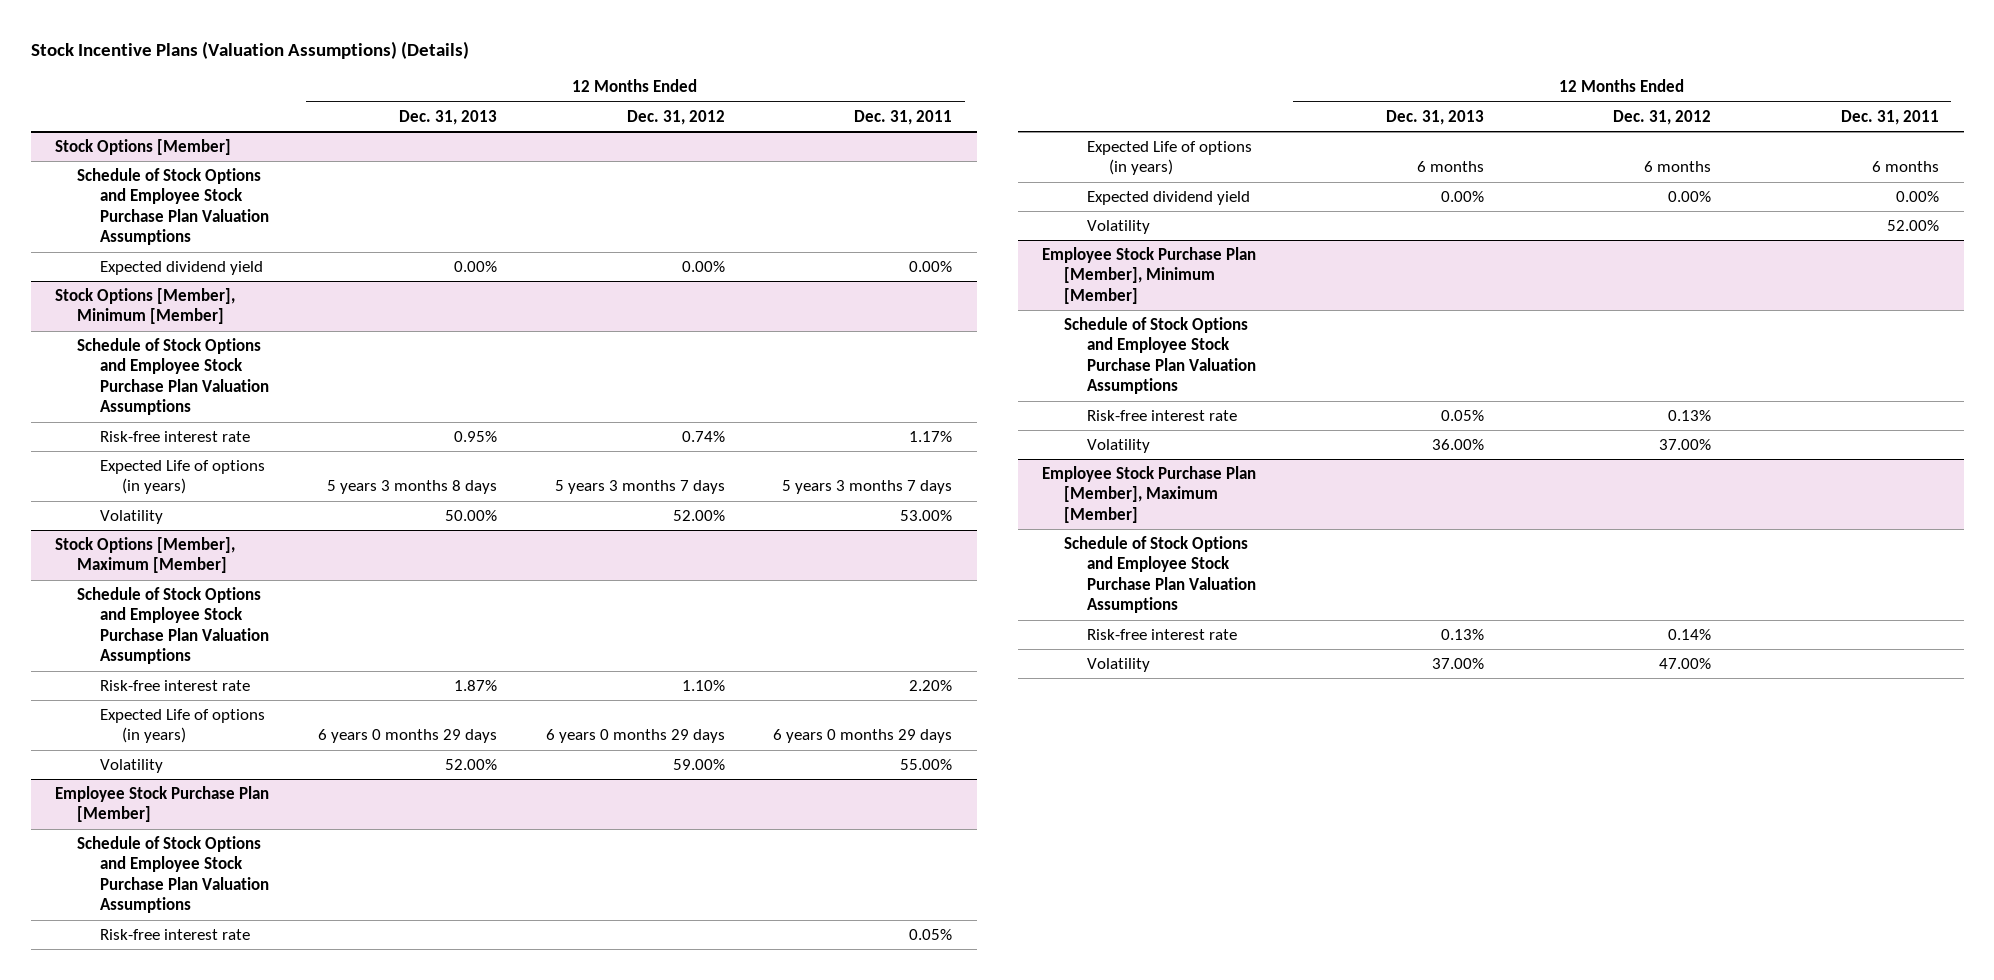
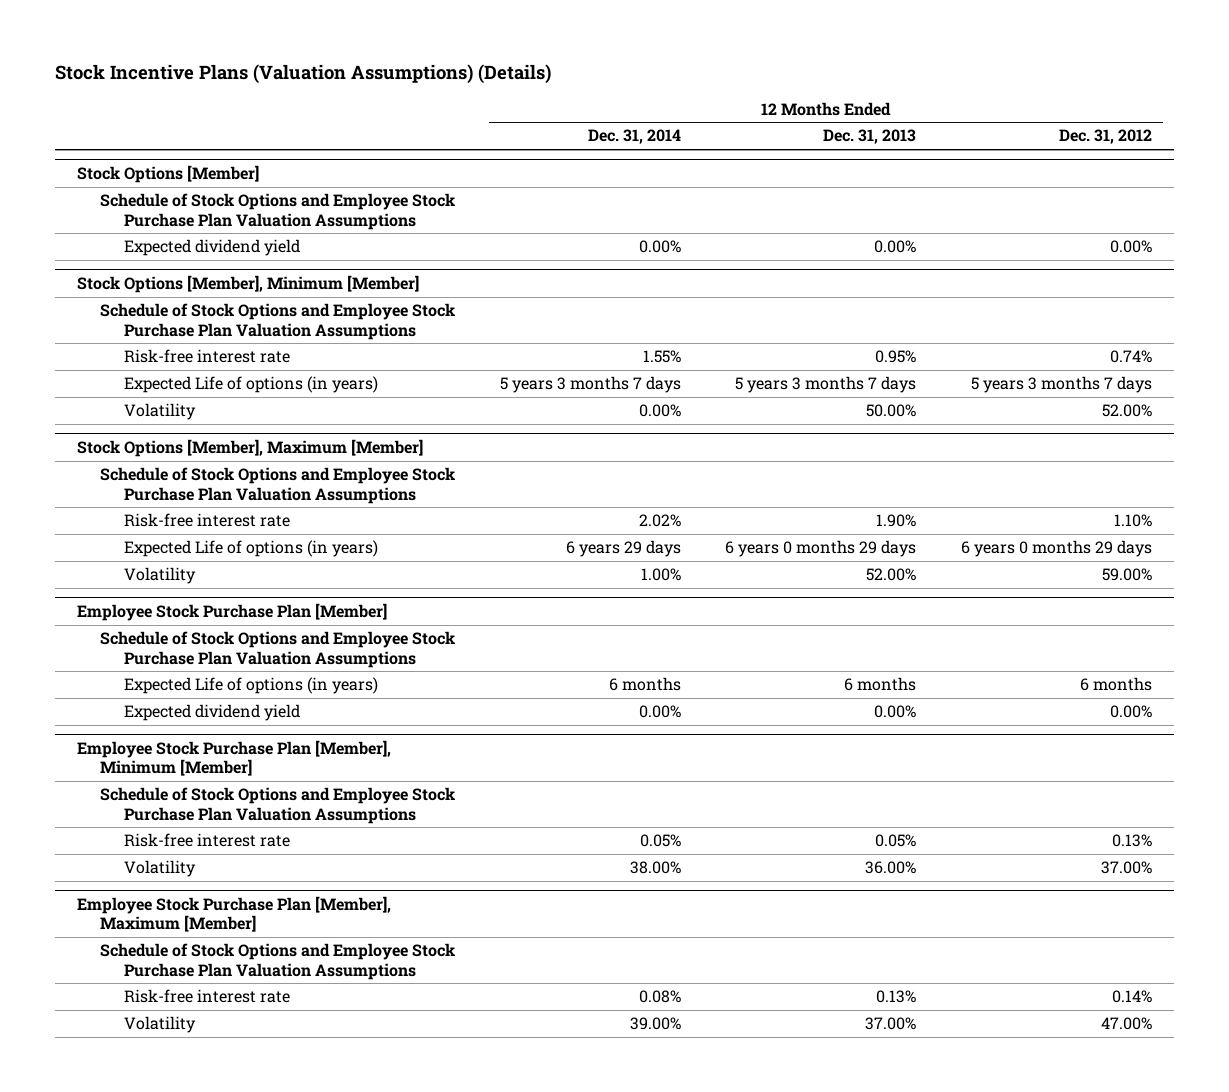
- | 12 Months Ended Dec. 31, 2013 | 12 Months Ended Dec. 31, 2012 | 12 Months Ended Dec. 31, 2011
+ | 12 Months Ended Dec. 31, 2014 | 12 Months Ended Dec. 31, 2013 | 12 Months Ended Dec. 31, 2012
@ Stock Options [Member], Minimum [Member]
- Expected Life of options (in years) | 5 years 3 months 8 days | 5 years 3 months 7 days | 5 years 3 months 7 days
+ Expected Life of options (in years) | 5 years 3 months 7 days | 5 years 3 months 7 days | 5 years 3 months 7 days
@ Stock Options [Member], Maximum [Member]
- Risk-free interest rate | 1.87% | 1.10% | 2.20%
+ Risk-free interest rate | 2.02% | 1.90% | 1.10%
@ Employee Stock Purchase Plan [Member]
- Risk-free interest rate | | | 0.05%
- Volatility | | | 52.00%

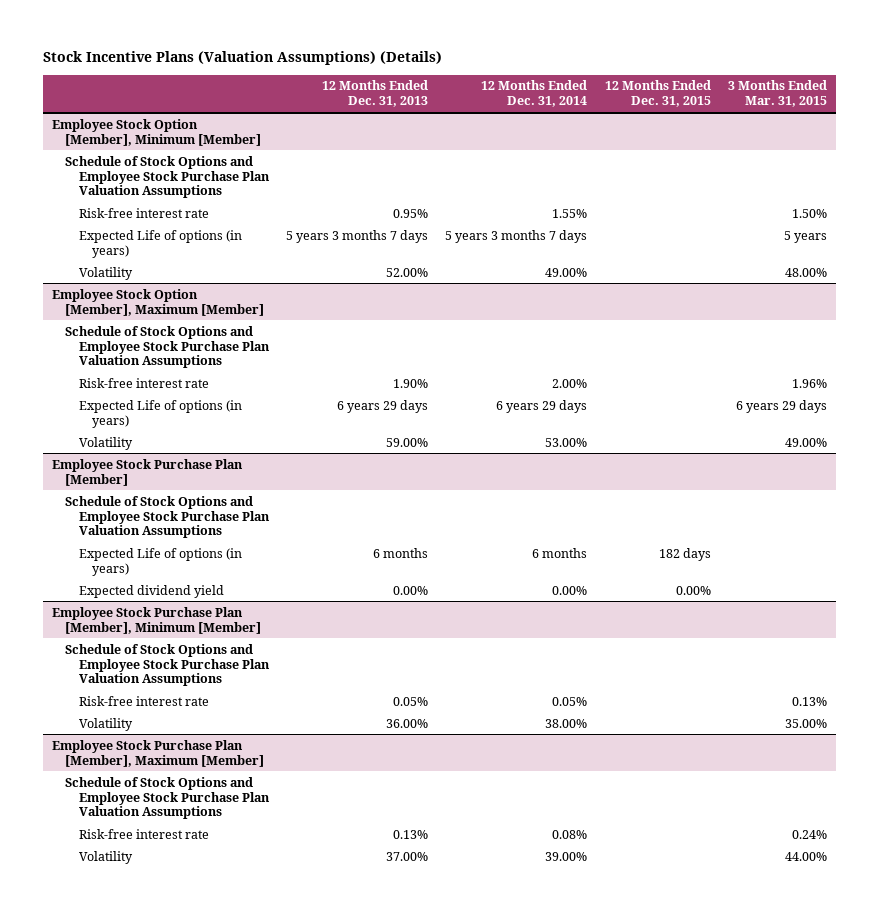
- | 12 Months Ended Dec. 31, 2014 | 12 Months Ended Dec. 31, 2013 | 12 Months Ended Dec. 31, 2012
+ | 12 Months Ended Dec. 31, 2013 | 12 Months Ended Dec. 31, 2014 | 12 Months Ended Dec. 31, 2015 | 3 Months Ended Mar. 31, 2015
- Stock Options [Member]
- Schedule of Stock Options and Employee Stock Purchase Plan Valuation Assumptions
- Expected dividend yield | 0.00% | 0.00% | 0.00%
- Stock Options [Member], Minimum [Member]
+ Employee Stock Option [Member], Minimum [Member]
- Volatility | 0.00% | 50.00% | 52.00%
- Stock Options [Member], Maximum [Member]
+ Volatility | 52.00% | 49.00% | | 48.00%
+ Employee Stock Option [Member], Maximum [Member]
- Risk-free interest rate | 2.02% | 1.90% | 1.10%
- Expected Life of options (in years) | 6 years 29 days | 6 years 0 months 29 days | 6 years 0 months 29 days
- Volatility | 1.00% | 52.00% | 59.00%
+ Risk-free interest rate | 1.90% | 2.00% | | 1.96%
+ Expected Life of options (in years) | 6 years 29 days | 6 years 29 days | | 6 years 29 days
+ Volatility | 59.00% | 53.00% | | 49.00%

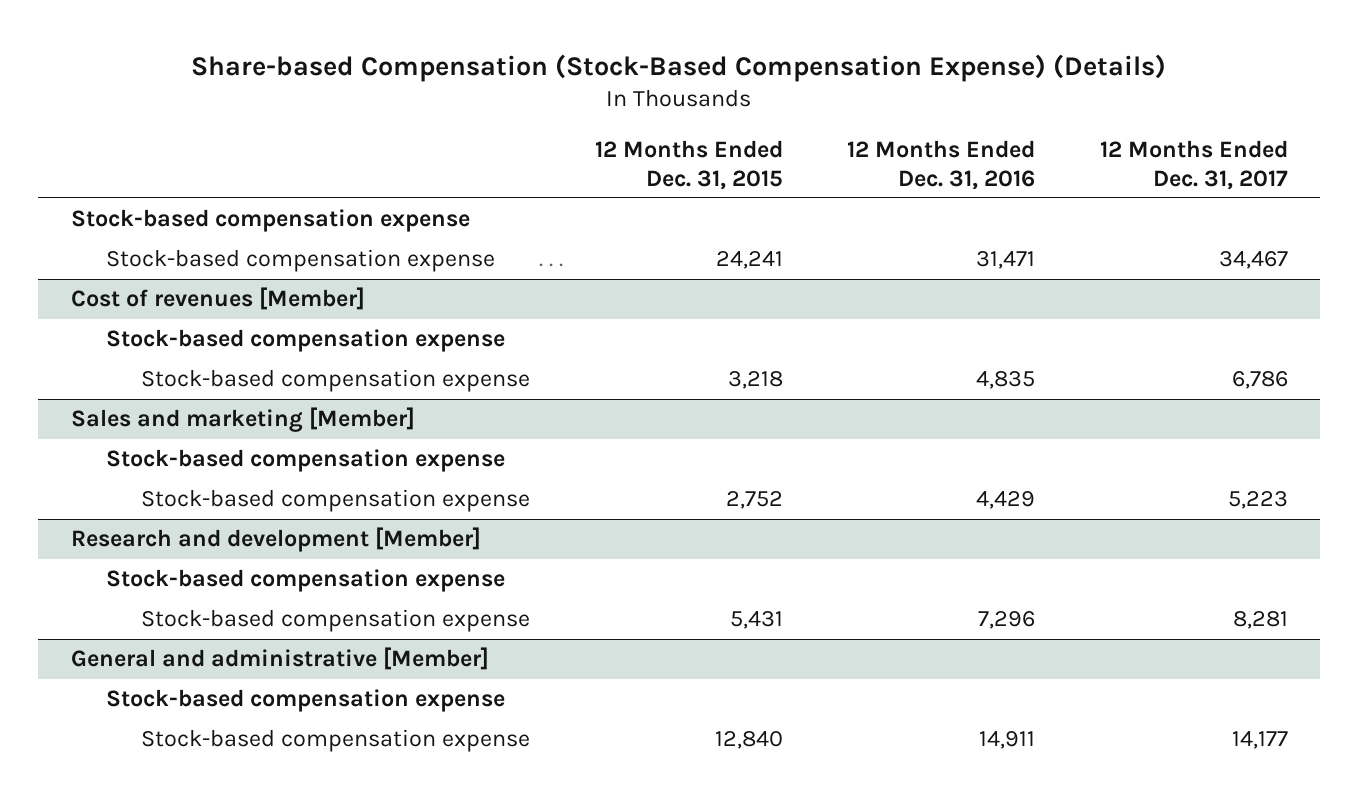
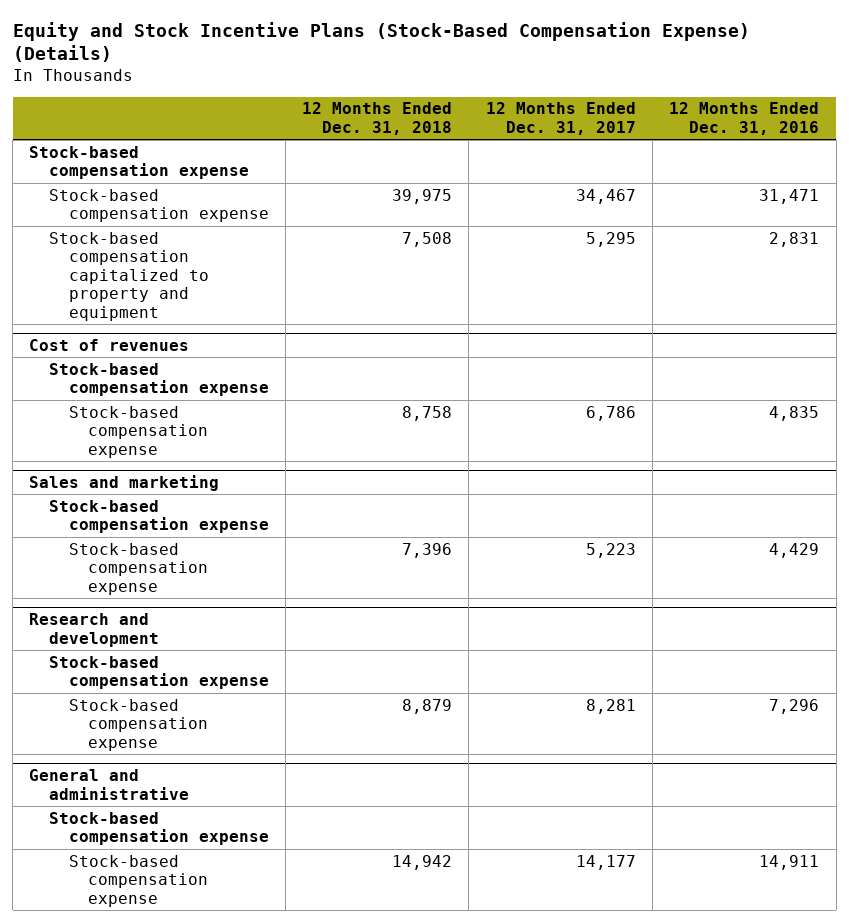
- Share-based Compensation (Stock-Based Compensation Expense) (Details)
+ Equity and Stock Incentive Plans (Stock-Based Compensation Expense) (Details)
- | 12 Months Ended Dec. 31, 2015 | 12 Months Ended Dec. 31, 2016 | 12 Months Ended Dec. 31, 2017
+ | 12 Months Ended Dec. 31, 2018 | 12 Months Ended Dec. 31, 2017 | 12 Months Ended Dec. 31, 2016
- Cost of revenues [Member]
+ Stock-based compensation capitalized to property and equipment | 7,508 | 5,295 | 2,831
+ Cost of revenues
- Sales and marketing [Member]
+ Sales and marketing
- Research and development [Member]
+ Research and development
- General and administrative [Member]
+ General and administrative

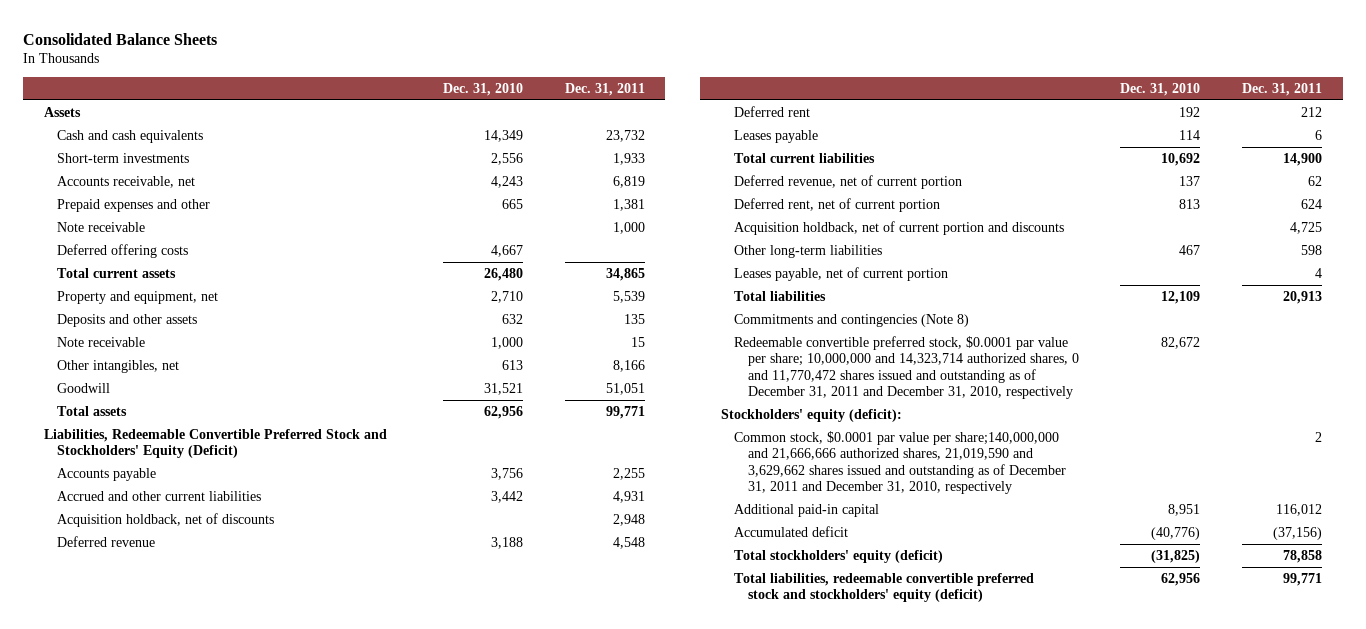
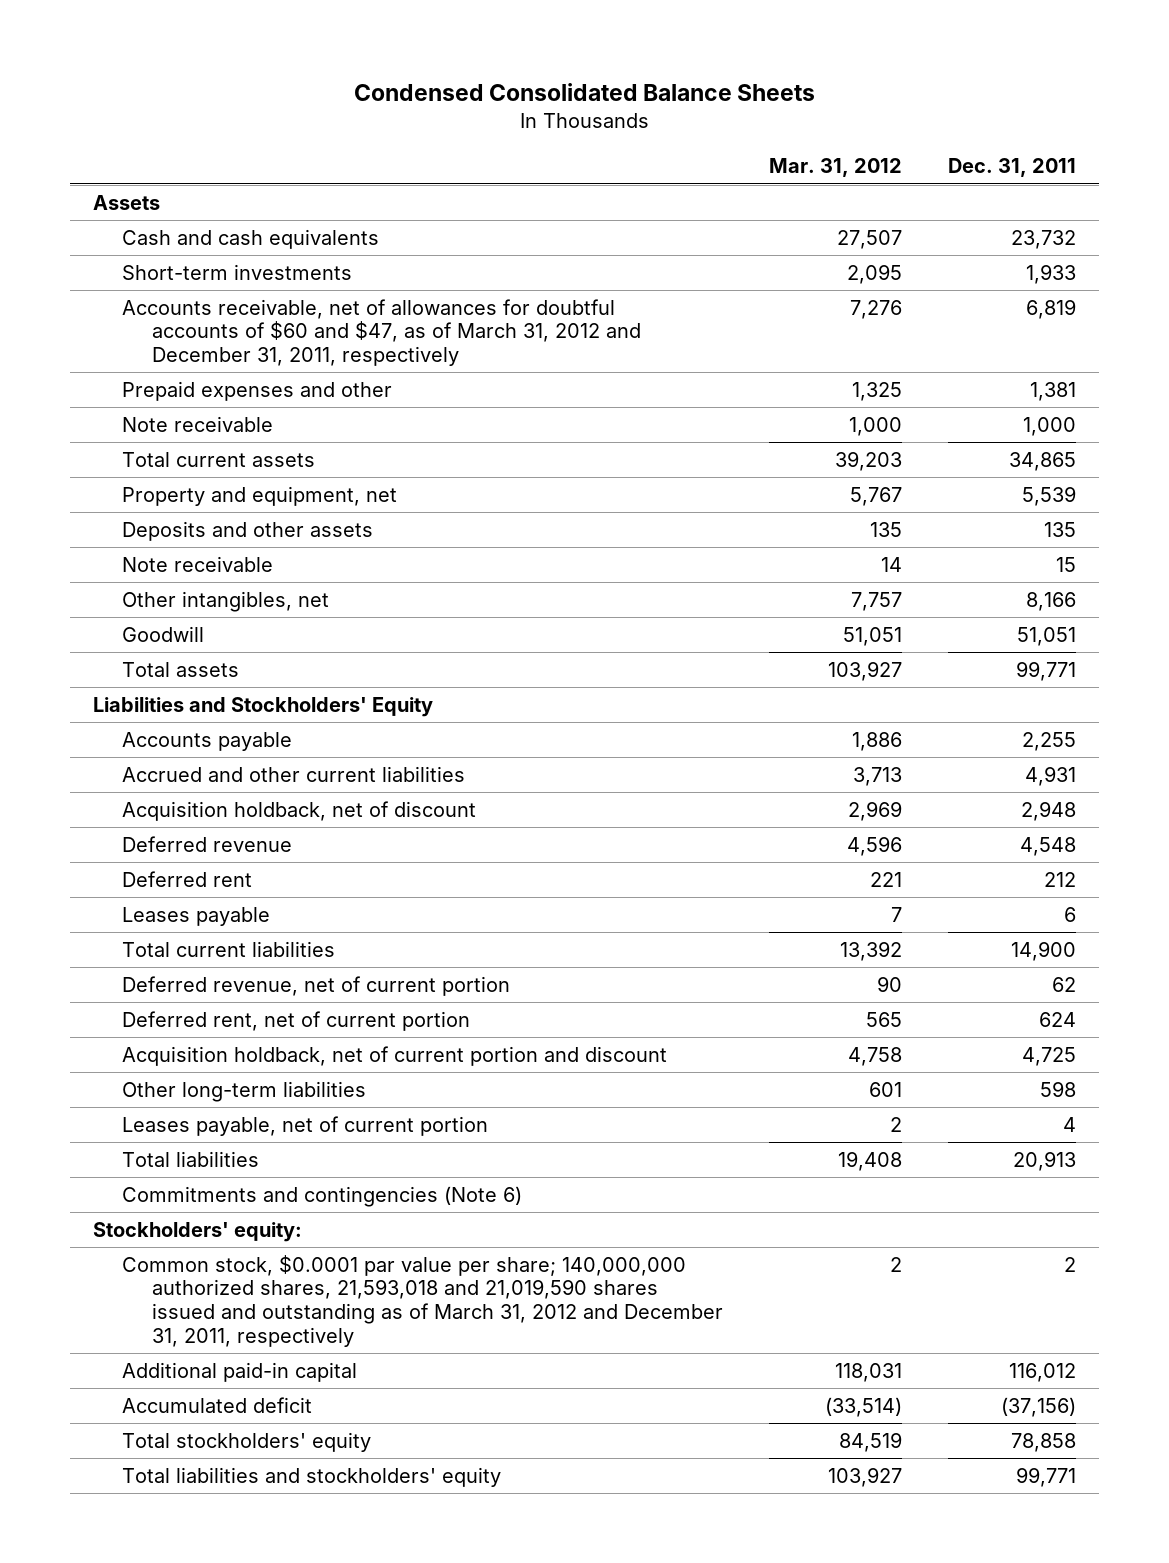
- Consolidated Balance Sheets
+ Condensed Consolidated Balance Sheets
- | Dec. 31, 2010 | Dec. 31, 2011
+ | Mar. 31, 2012 | Dec. 31, 2011
- Accounts receivable, net | 4,243 | 6,819
+ Accounts receivable, net of allowances for doubtful accounts of $60 and $47, as of March 31, 2012 and December 31, 2011, respectively | 7,276 | 6,819
- Deferred offering costs | 4,667 |
- Liabilities, Redeemable Convertible Preferred Stock and Stockholders' Equity (Deficit)
+ Liabilities and Stockholders' Equity
- Acquisition holdback, net of discounts | | 2,948
+ Acquisition holdback, net of discount | 2,969 | 2,948
- Acquisition holdback, net of current portion and discounts | | 4,725
+ Acquisition holdback, net of current portion and discount | 4,758 | 4,725
- Commitments and contingencies (Note 8)
- Redeemable convertible preferred stock, $0.0001 par value per share; 10,000,000 and 14,323,714 authorized shares, 0 and 11,770,472 shares issued and outstanding as of December 31, 2011 and December 31, 2010, respectively | 82,672 |
- Stockholders' equity (deficit):
- Common stock, $0.0001 par value per share;140,000,000 and 21,666,666 authorized shares, 21,019,590 and 3,629,662 shares issued and outstanding as of December 31, 2011 and December 31, 2010, respectively | | 2
+ Commitments and contingencies (Note 6)
+ Stockholders' equity:
+ Common stock, $0.0001 par value per share; 140,000,000 authorized shares, 21,593,018 and 21,019,590 shares issued and outstanding as of March 31, 2012 and December 31, 2011, respectively | 2 | 2
- Total stockholders' equity (deficit) | (31,825) | 78,858
- Total liabilities, redeemable convertible preferred stock and stockholders' equity (deficit) | 62,956 | 99,771
+ Total stockholders' equity | 84,519 | 78,858
+ Total liabilities and stockholders' equity | 103,927 | 99,771

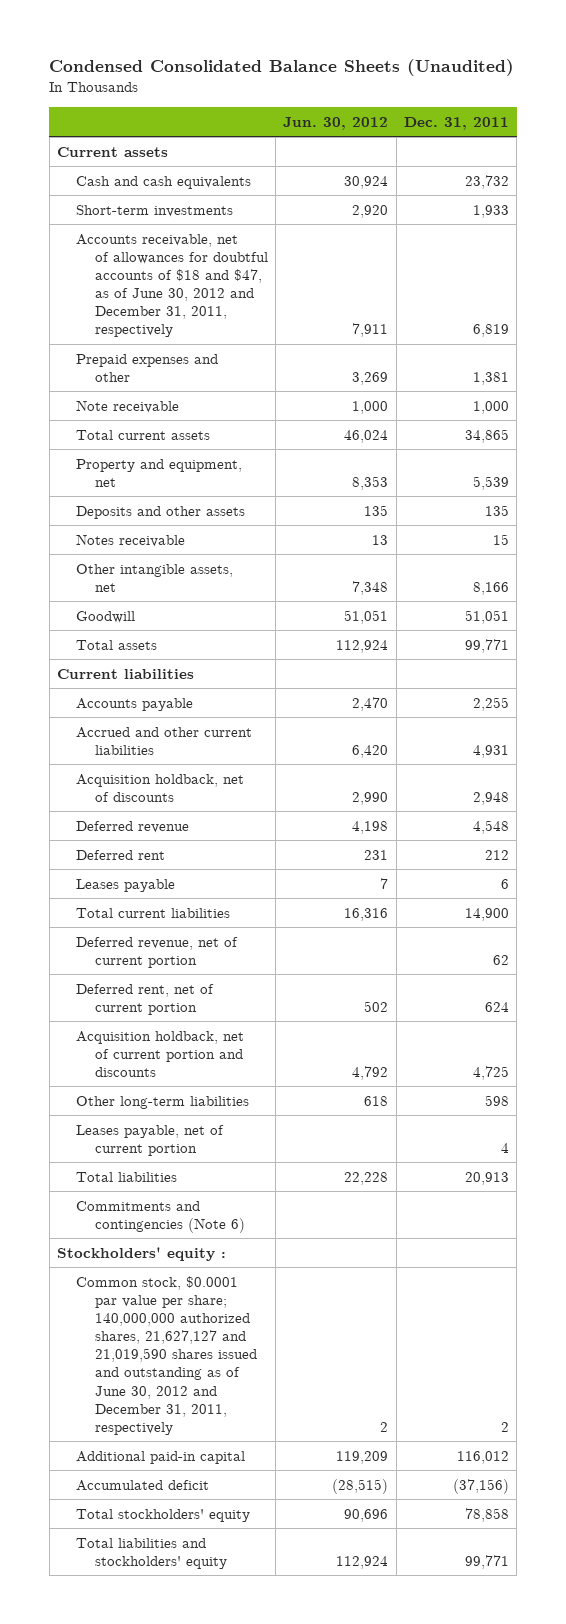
- Condensed Consolidated Balance Sheets
+ Condensed Consolidated Balance Sheets (Unaudited)
- | Mar. 31, 2012 | Dec. 31, 2011
+ | Jun. 30, 2012 | Dec. 31, 2011
- Assets
+ Current assets
- Accounts receivable, net of allowances for doubtful accounts of $60 and $47, as of March 31, 2012 and December 31, 2011, respectively | 7,276 | 6,819
+ Accounts receivable, net of allowances for doubtful accounts of $18 and $47, as of June 30, 2012 and December 31, 2011, respectively | 7,911 | 6,819
- Note receivable | 14 | 15
- Other intangibles, net | 7,757 | 8,166
+ Notes receivable | 13 | 15
+ Other intangible assets, net | 7,348 | 8,166
- Liabilities and Stockholders' Equity
+ Current liabilities
- Acquisition holdback, net of discount | 2,969 | 2,948
+ Acquisition holdback, net of discounts | 2,990 | 2,948
- Acquisition holdback, net of current portion and discount | 4,758 | 4,725
+ Acquisition holdback, net of current portion and discounts | 4,792 | 4,725
- Stockholders' equity:
- Common stock, $0.0001 par value per share; 140,000,000 authorized shares, 21,593,018 and 21,019,590 shares issued and outstanding as of March 31, 2012 and December 31, 2011, respectively | 2 | 2
+ Stockholders' equity :
+ Common stock, $0.0001 par value per share; 140,000,000 authorized shares, 21,627,127 and 21,019,590 shares issued and outstanding as of June 30, 2012 and December 31, 2011, respectively | 2 | 2

